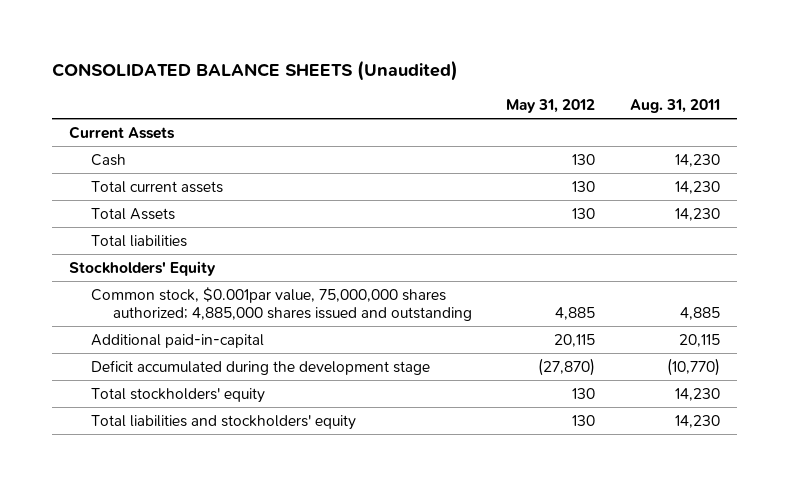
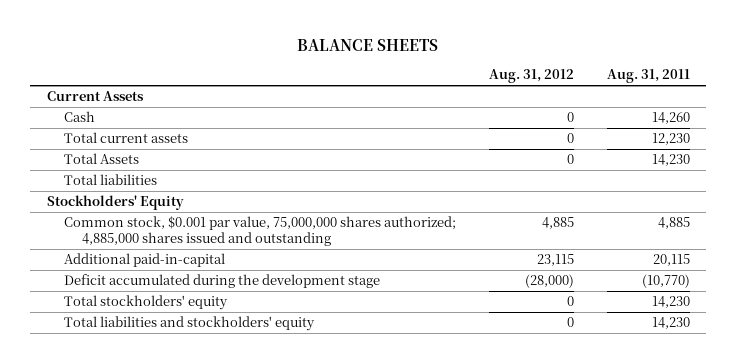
- CONSOLIDATED BALANCE SHEETS (Unaudited)
+ BALANCE SHEETS
- | May 31, 2012 | Aug. 31, 2011
+ | Aug. 31, 2012 | Aug. 31, 2011
- Cash | 130 | 14,230
- Total current assets | 130 | 14,230
+ Cash | 0 | 14,260
+ Total current assets | 0 | 12,230
- Common stock, $0.001par value, 75,000,000 shares authorized; 4,885,000 shares issued and outstanding | 4,885 | 4,885
+ Common stock, $0.001 par value, 75,000,000 shares authorized; 4,885,000 shares issued and outstanding | 4,885 | 4,885

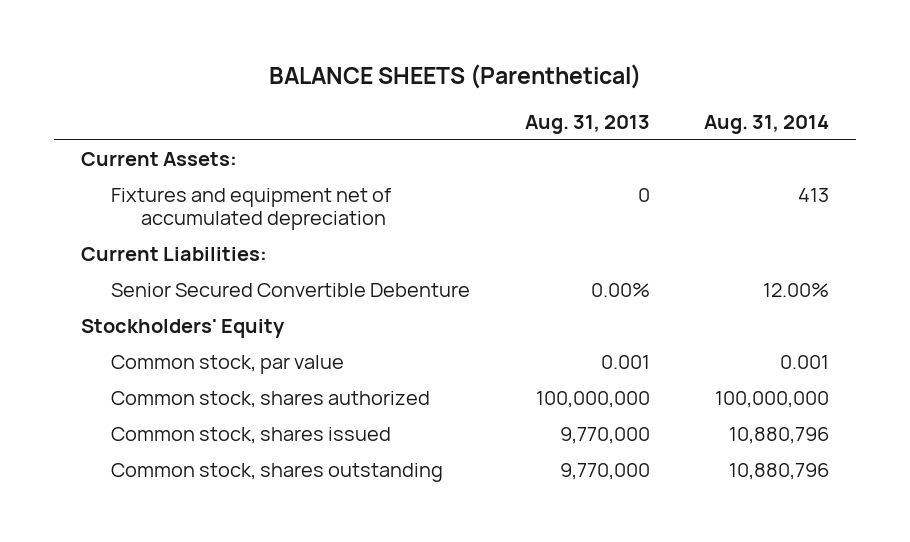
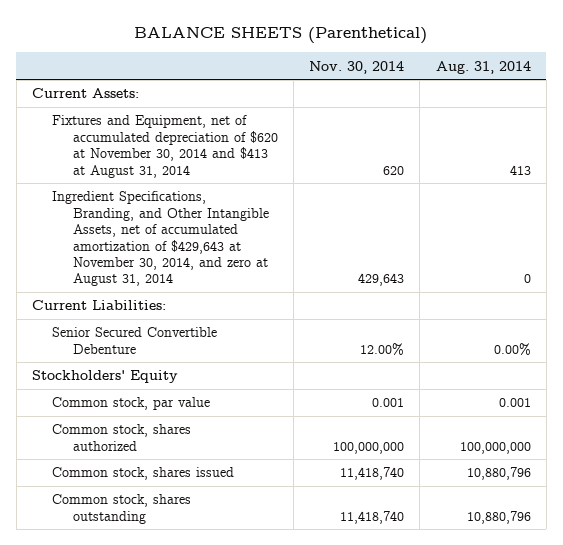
- | Aug. 31, 2013 | Aug. 31, 2014
+ | Nov. 30, 2014 | Aug. 31, 2014
- Fixtures and equipment net of accumulated depreciation | 0 | 413
+ Fixtures and Equipment, net of accumulated depreciation of $620 at November 30, 2014 and $413 at August 31, 2014 | 620 | 413
+ Ingredient Specifications, Branding, and Other Intangible Assets, net of accumulated amortization of $429,643 at November 30, 2014, and zero at August 31, 2014 | 429,643 | 0
- Senior Secured Convertible Debenture | 0.00% | 12.00%
+ Senior Secured Convertible Debenture | 12.00% | 0.00%

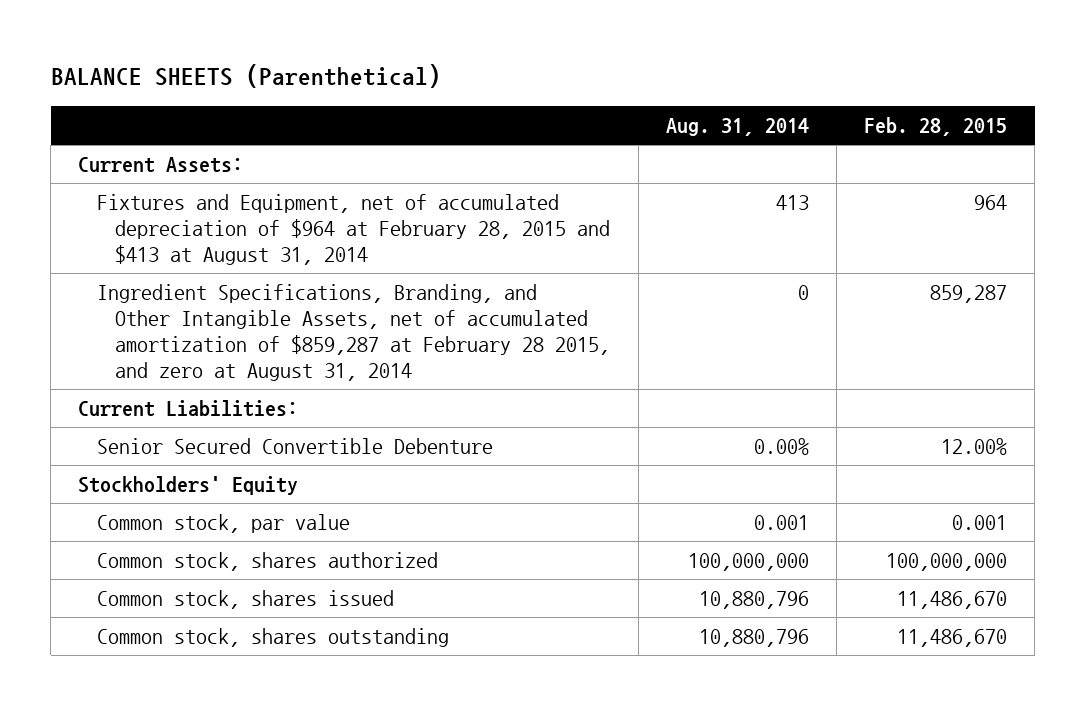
- | Nov. 30, 2014 | Aug. 31, 2014
+ | Aug. 31, 2014 | Feb. 28, 2015
- Fixtures and Equipment, net of accumulated depreciation of $620 at November 30, 2014 and $413 at August 31, 2014 | 620 | 413
- Ingredient Specifications, Branding, and Other Intangible Assets, net of accumulated amortization of $429,643 at November 30, 2014, and zero at August 31, 2014 | 429,643 | 0
+ Fixtures and Equipment, net of accumulated depreciation of $964 at February 28, 2015 and $413 at August 31, 2014 | 413 | 964
+ Ingredient Specifications, Branding, and Other Intangible Assets, net of accumulated amortization of $859,287 at February 28 2015, and zero at August 31, 2014 | 0 | 859,287

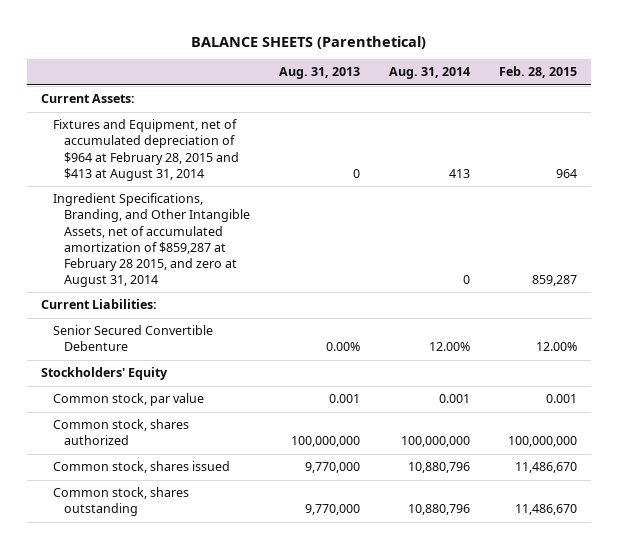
- | Aug. 31, 2014 | Feb. 28, 2015
+ | Aug. 31, 2013 | Aug. 31, 2014 | Feb. 28, 2015
- Senior Secured Convertible Debenture | 0.00% | 12.00%
+ Senior Secured Convertible Debenture | 0.00% | 12.00% | 12.00%

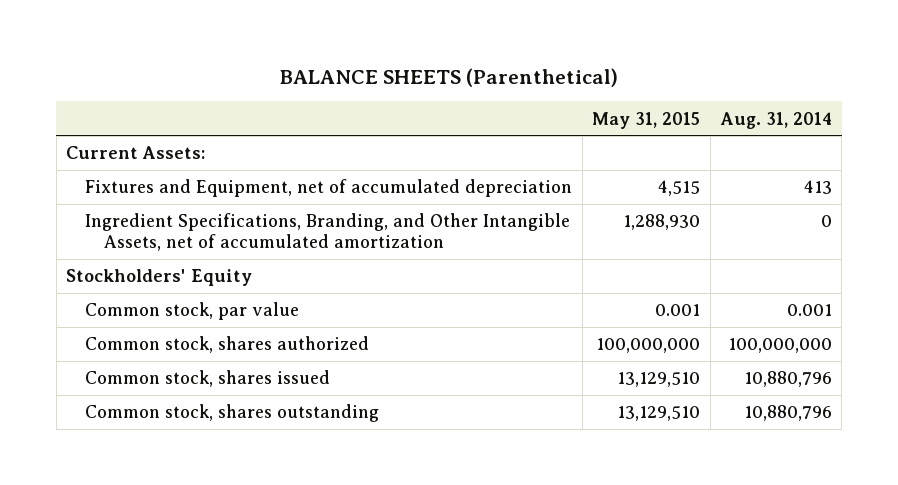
- | Aug. 31, 2013 | Aug. 31, 2014 | Feb. 28, 2015
+ | May 31, 2015 | Aug. 31, 2014
- Fixtures and Equipment, net of accumulated depreciation of $964 at February 28, 2015 and $413 at August 31, 2014 | 0 | 413 | 964
- Ingredient Specifications, Branding, and Other Intangible Assets, net of accumulated amortization of $859,287 at February 28 2015, and zero at August 31, 2014 | | 0 | 859,287
- Current Liabilities:
- Senior Secured Convertible Debenture | 0.00% | 12.00% | 12.00%
+ Fixtures and Equipment, net of accumulated depreciation | 4,515 | 413
+ Ingredient Specifications, Branding, and Other Intangible Assets, net of accumulated amortization | 1,288,930 | 0

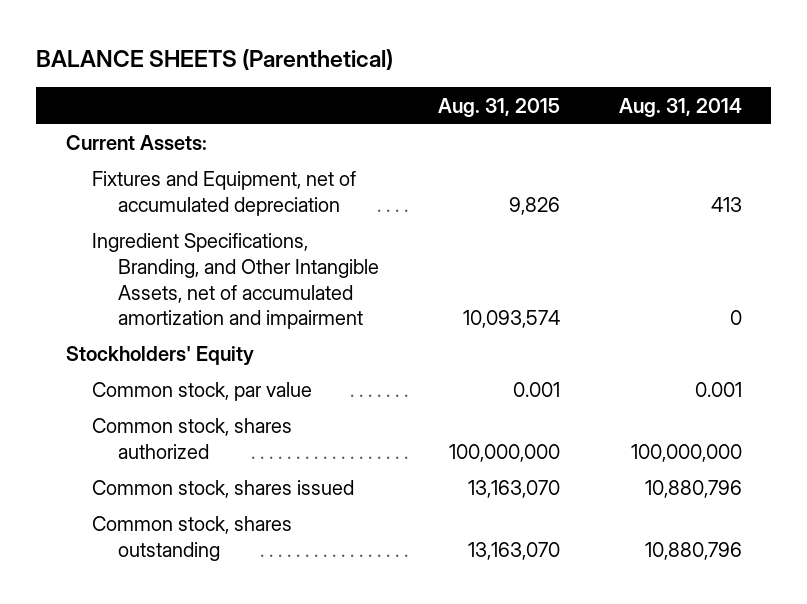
- | May 31, 2015 | Aug. 31, 2014
+ | Aug. 31, 2015 | Aug. 31, 2014
- Ingredient Specifications, Branding, and Other Intangible Assets, net of accumulated amortization | 1,288,930 | 0
+ Ingredient Specifications, Branding, and Other Intangible Assets, net of accumulated amortization and impairment | 10,093,574 | 0

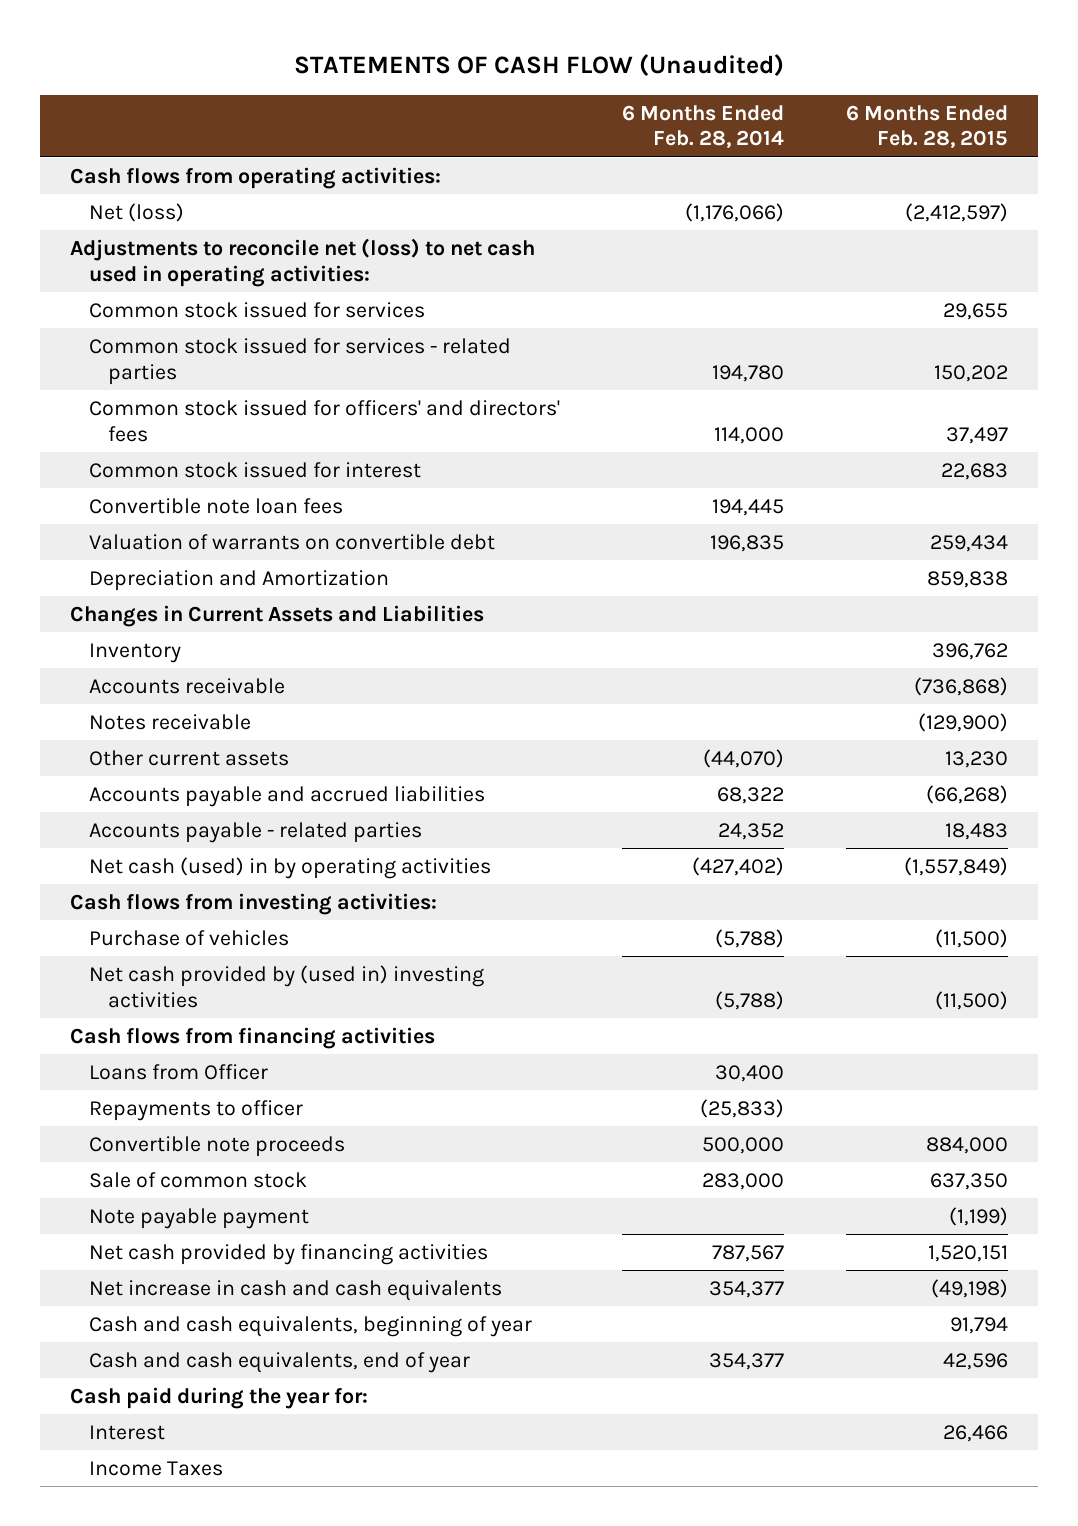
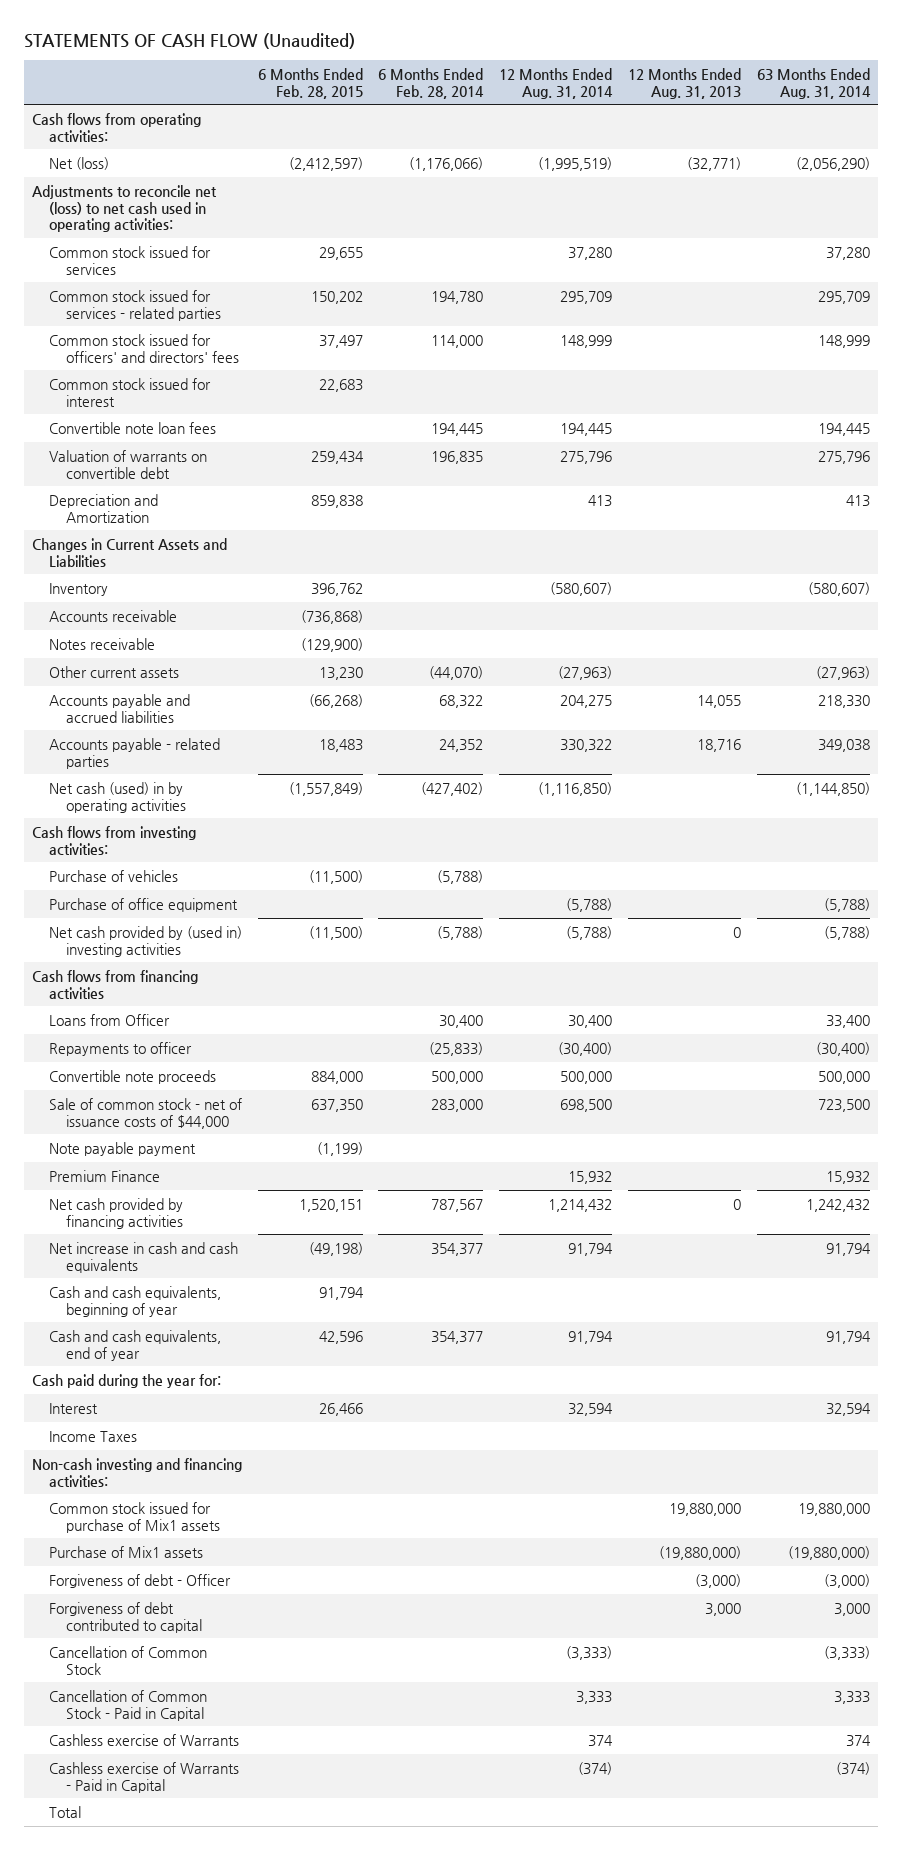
- | 6 Months Ended Feb. 28, 2014 | 6 Months Ended Feb. 28, 2015
+ | 6 Months Ended Feb. 28, 2015 | 6 Months Ended Feb. 28, 2014 | 12 Months Ended Aug. 31, 2014 | 12 Months Ended Aug. 31, 2013 | 63 Months Ended Aug. 31, 2014
+ Purchase of office equipment | | | (5,788) | | (5,788)
- Sale of common stock | 283,000 | 637,350
+ Sale of common stock - net of issuance costs of $44,000 | 637,350 | 283,000 | 698,500 | | 723,500
+ Premium Finance | | | 15,932 | | 15,932
+ Non-cash investing and financing activities:
+ Common stock issued for purchase of Mix1 assets | | | | 19,880,000 | 19,880,000
+ Purchase of Mix1 assets | | | | (19,880,000) | (19,880,000)
+ Forgiveness of debt - Officer | | | | (3,000) | (3,000)
+ Forgiveness of debt contributed to capital | | | | 3,000 | 3,000
+ Cancellation of Common Stock | | | (3,333) | | (3,333)
+ Cancellation of Common Stock - Paid in Capital | | | 3,333 | | 3,333
+ Cashless exercise of Warrants | | | 374 | | 374
+ Cashless exercise of Warrants - Paid in Capital | | | (374) | | (374)
+ Total

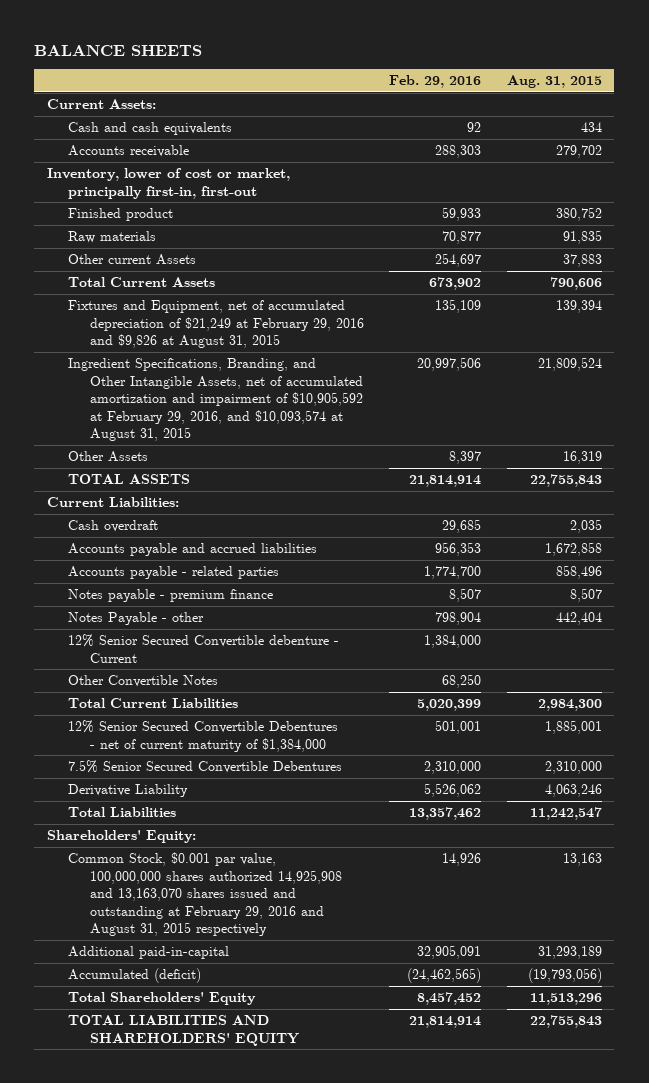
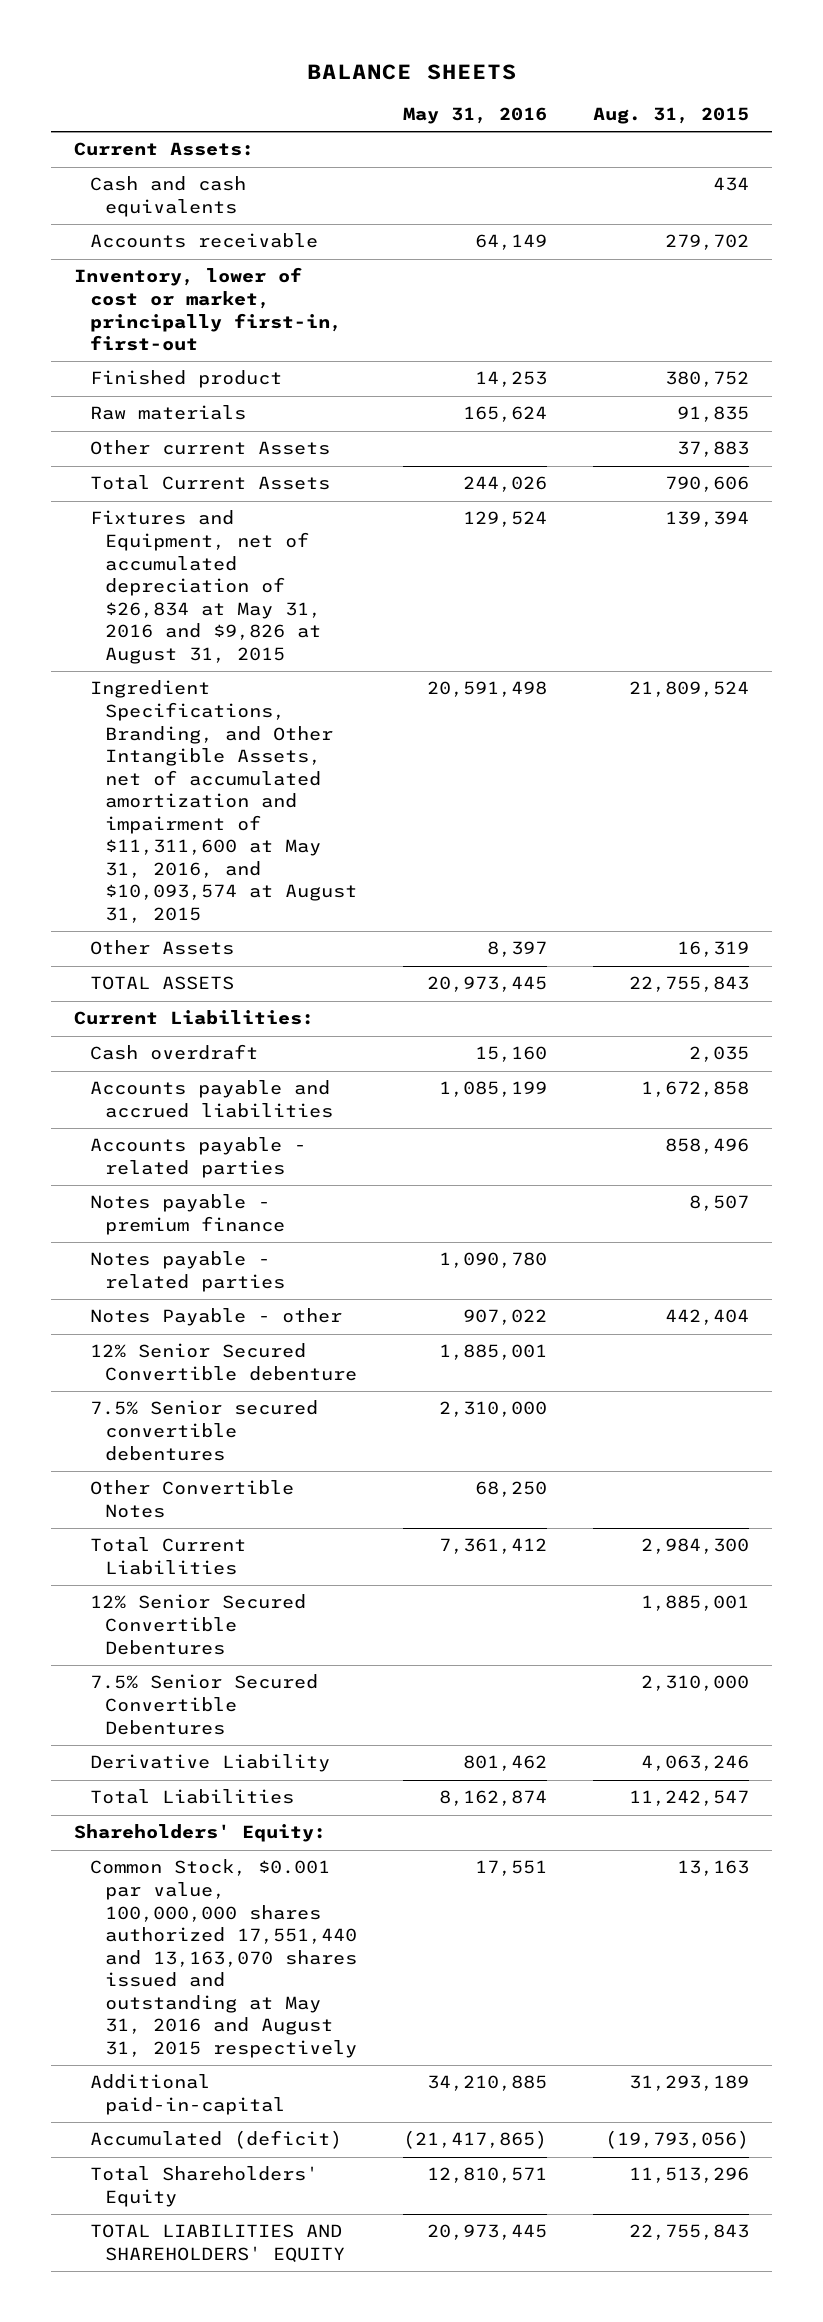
- | Feb. 29, 2016 | Aug. 31, 2015
+ | May 31, 2016 | Aug. 31, 2015
- Fixtures and Equipment, net of accumulated depreciation of $21,249 at February 29, 2016 and $9,826 at August 31, 2015 | 135,109 | 139,394
- Ingredient Specifications, Branding, and Other Intangible Assets, net of accumulated amortization and impairment of $10,905,592 at February 29, 2016, and $10,093,574 at August 31, 2015 | 20,997,506 | 21,809,524
+ Fixtures and Equipment, net of accumulated depreciation of $26,834 at May 31, 2016 and $9,826 at August 31, 2015 | 129,524 | 139,394
+ Ingredient Specifications, Branding, and Other Intangible Assets, net of accumulated amortization and impairment of $11,311,600 at May 31, 2016, and $10,093,574 at August 31, 2015 | 20,591,498 | 21,809,524
+ Notes payable - related parties | 1,090,780 |
- 12% Senior Secured Convertible debenture - Current | 1,384,000 |
+ 12% Senior Secured Convertible debenture | 1,885,001 |
+ 7.5% Senior secured convertible debentures | 2,310,000 |
- 12% Senior Secured Convertible Debentures - net of current maturity of $1,384,000 | 501,001 | 1,885,001
+ 12% Senior Secured Convertible Debentures | | 1,885,001
- Common Stock, $0.001 par value, 100,000,000 shares authorized 14,925,908 and 13,163,070 shares issued and outstanding at February 29, 2016 and August 31, 2015 respectively | 14,926 | 13,163
+ Common Stock, $0.001 par value, 100,000,000 shares authorized 17,551,440 and 13,163,070 shares issued and outstanding at May 31, 2016 and August 31, 2015 respectively | 17,551 | 13,163

